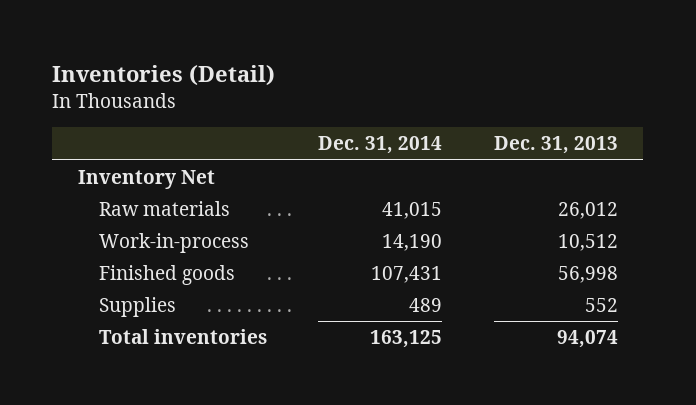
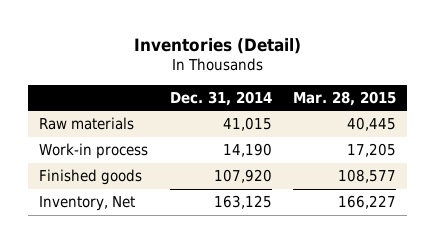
- | Dec. 31, 2014 | Dec. 31, 2013
+ | Dec. 31, 2014 | Mar. 28, 2015
- Inventory Net
- Work-in-process | 14,190 | 10,512
- Finished goods | 107,431 | 56,998
- Supplies | 489 | 552
- Total inventories | 163,125 | 94,074
+ Work-in process | 14,190 | 17,205
+ Finished goods | 107,920 | 108,577
+ Inventory, Net | 163,125 | 166,227

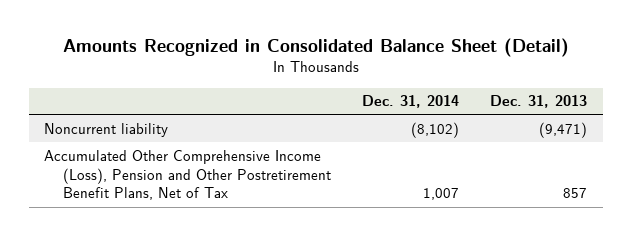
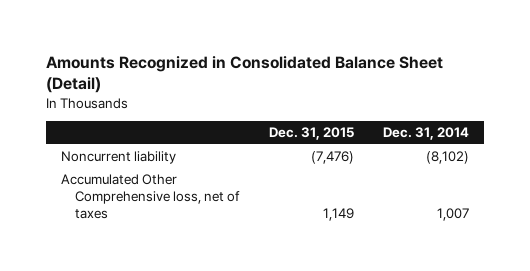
- | Dec. 31, 2014 | Dec. 31, 2013
+ | Dec. 31, 2015 | Dec. 31, 2014
- Accumulated Other Comprehensive Income (Loss), Pension and Other Postretirement Benefit Plans, Net of Tax | 1,007 | 857
+ Accumulated Other Comprehensive loss, net of taxes | 1,149 | 1,007

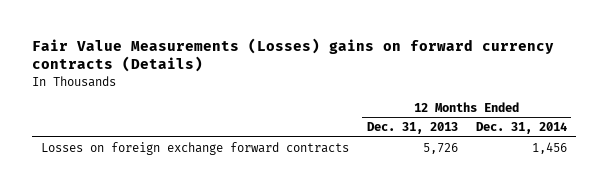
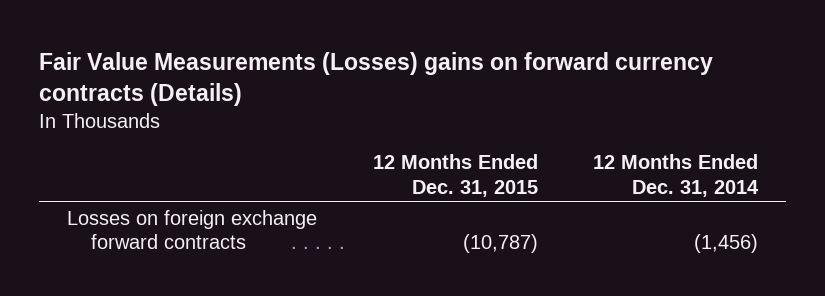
- | 12 Months Ended Dec. 31, 2013 | 12 Months Ended Dec. 31, 2014
+ | 12 Months Ended Dec. 31, 2015 | 12 Months Ended Dec. 31, 2014
- Losses on foreign exchange forward contracts | 5,726 | 1,456
+ Losses on foreign exchange forward contracts | (10,787) | (1,456)

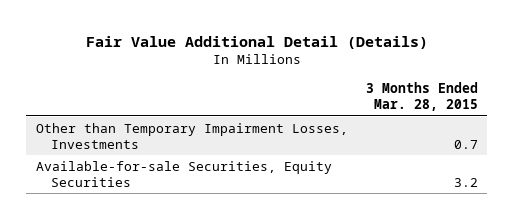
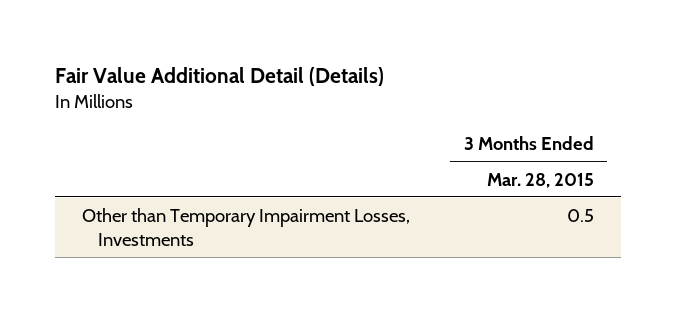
- Other than Temporary Impairment Losses, Investments | 0.7
- Available-for-sale Securities, Equity Securities | 3.2
+ Other than Temporary Impairment Losses, Investments | 0.5

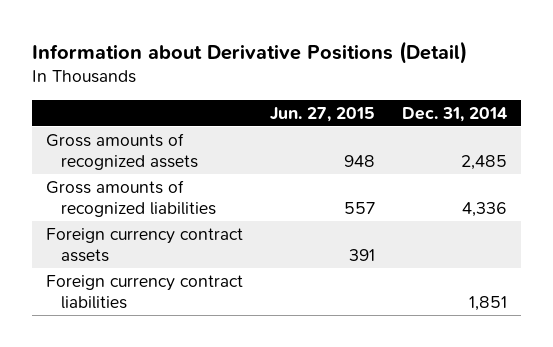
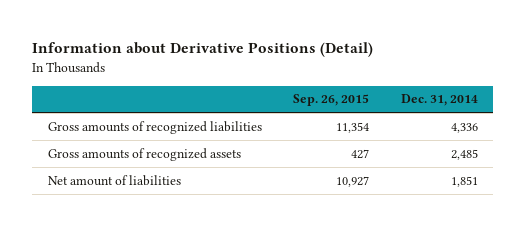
- | Jun. 27, 2015 | Dec. 31, 2014
+ | Sep. 26, 2015 | Dec. 31, 2014
- Foreign currency contract assets | 391 |
- Foreign currency contract liabilities | | 1,851
moved down: Gross amounts of recognized assets | 427 | 2,485
+ Net amount of liabilities | 10,927 | 1,851

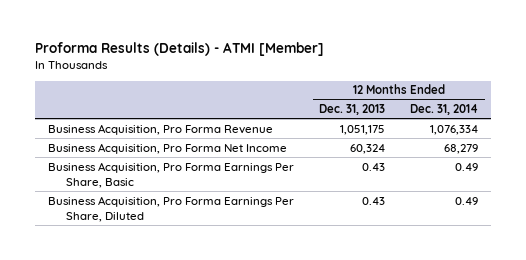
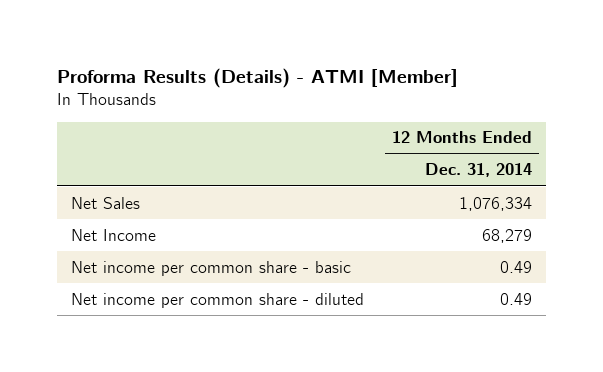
- | 12 Months Ended Dec. 31, 2013 | 12 Months Ended Dec. 31, 2014
+ | 12 Months Ended Dec. 31, 2014
- Business Acquisition, Pro Forma Revenue | 1,051,175 | 1,076,334
- Business Acquisition, Pro Forma Net Income | 60,324 | 68,279
- Business Acquisition, Pro Forma Earnings Per Share, Basic | 0.43 | 0.49
- Business Acquisition, Pro Forma Earnings Per Share, Diluted | 0.43 | 0.49
+ Net Sales | 1,076,334
+ Net Income | 68,279
+ Net income per common share - basic | 0.49
+ Net income per common share - diluted | 0.49

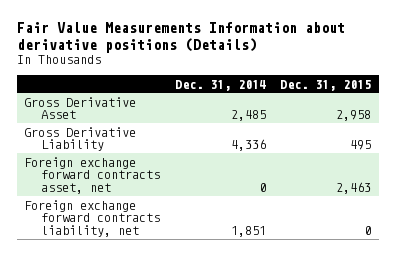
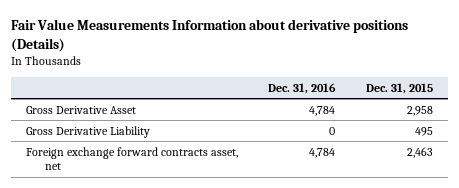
- | Dec. 31, 2014 | Dec. 31, 2015
+ | Dec. 31, 2016 | Dec. 31, 2015
- Foreign exchange forward contracts liability, net | 1,851 | 0

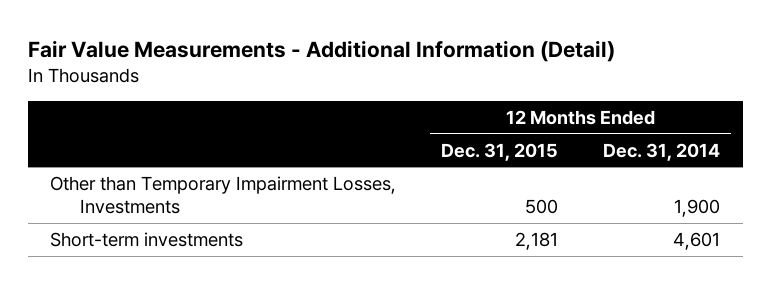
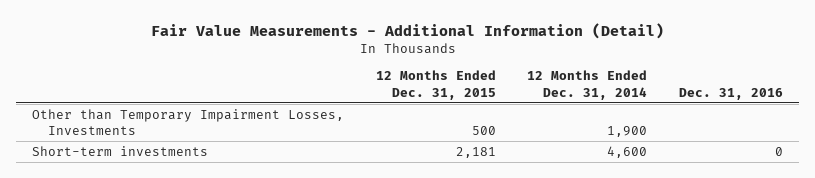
- | 12 Months Ended Dec. 31, 2015 | 12 Months Ended Dec. 31, 2014
+ | 12 Months Ended Dec. 31, 2015 | 12 Months Ended Dec. 31, 2014 | Dec. 31, 2016
- Short-term investments | 2,181 | 4,601
+ Short-term investments | 2,181 | 4,600 | 0

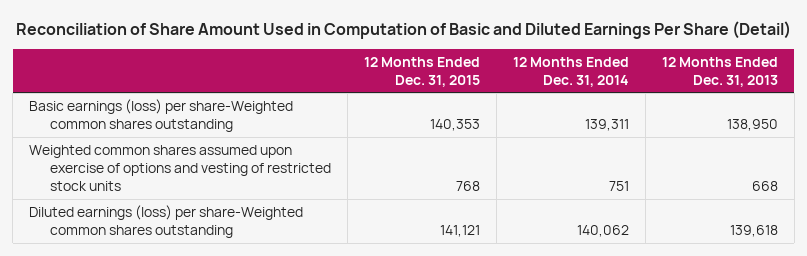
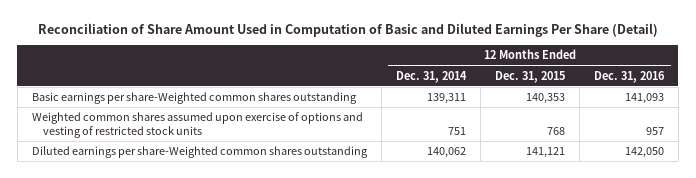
- | 12 Months Ended Dec. 31, 2015 | 12 Months Ended Dec. 31, 2014 | 12 Months Ended Dec. 31, 2013
+ | 12 Months Ended Dec. 31, 2014 | 12 Months Ended Dec. 31, 2015 | 12 Months Ended Dec. 31, 2016
- Basic earnings (loss) per share-Weighted common shares outstanding | 140,353 | 139,311 | 138,950
+ Basic earnings per share-Weighted common shares outstanding | 139,311 | 140,353 | 141,093
- Diluted earnings (loss) per share-Weighted common shares outstanding | 141,121 | 140,062 | 139,618
+ Diluted earnings per share-Weighted common shares outstanding | 140,062 | 141,121 | 142,050

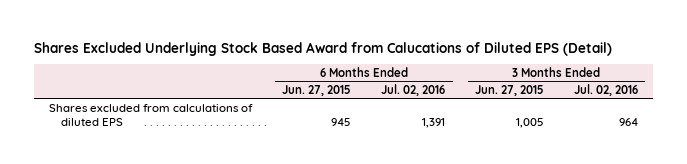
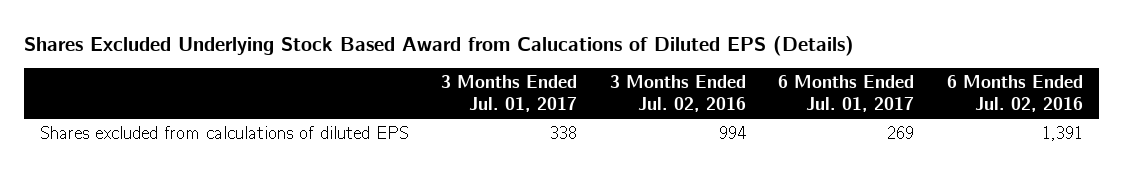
- Shares Excluded Underlying Stock Based Award from Calucations of Diluted EPS (Detail)
+ Shares Excluded Underlying Stock Based Award from Calucations of Diluted EPS (Details)
- | 6 Months Ended Jun. 27, 2015 | 6 Months Ended Jul. 02, 2016 | 3 Months Ended Jun. 27, 2015 | 3 Months Ended Jul. 02, 2016
+ | 3 Months Ended Jul. 01, 2017 | 3 Months Ended Jul. 02, 2016 | 6 Months Ended Jul. 01, 2017 | 6 Months Ended Jul. 02, 2016
- Shares excluded from calculations of diluted EPS | 945 | 1,391 | 1,005 | 964
+ Shares excluded from calculations of diluted EPS | 338 | 994 | 269 | 1,391

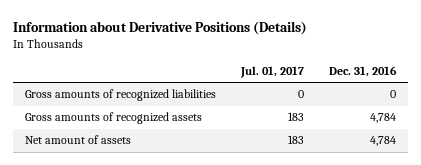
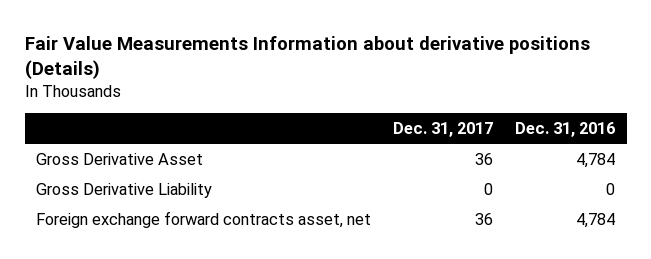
- Information about Derivative Positions (Details)
+ Fair Value Measurements Information about derivative positions (Details)
- | Jul. 01, 2017 | Dec. 31, 2016
+ | Dec. 31, 2017 | Dec. 31, 2016
- Gross amounts of recognized liabilities | 0 | 0
- Gross amounts of recognized assets | 183 | 4,784
- Net amount of assets | 183 | 4,784
+ Gross Derivative Asset | 36 | 4,784
+ Gross Derivative Liability | 0 | 0
+ Foreign exchange forward contracts asset, net | 36 | 4,784

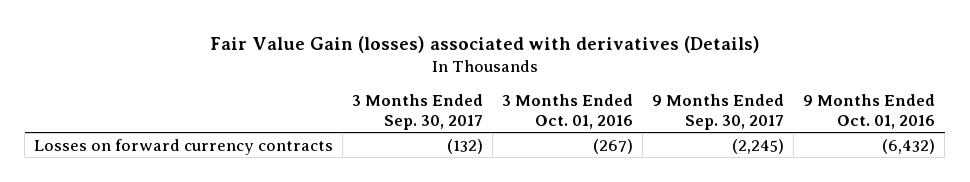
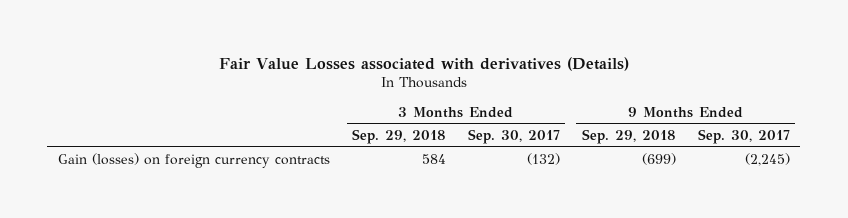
- Fair Value Gain (losses) associated with derivatives (Details)
+ Fair Value Losses associated with derivatives (Details)
- | 3 Months Ended Sep. 30, 2017 | 3 Months Ended Oct. 01, 2016 | 9 Months Ended Sep. 30, 2017 | 9 Months Ended Oct. 01, 2016
+ | 3 Months Ended Sep. 29, 2018 | 3 Months Ended Sep. 30, 2017 | 9 Months Ended Sep. 29, 2018 | 9 Months Ended Sep. 30, 2017
- Losses on forward currency contracts | (132) | (267) | (2,245) | (6,432)
+ Gain (losses) on foreign currency contracts | 584 | (132) | (699) | (2,245)

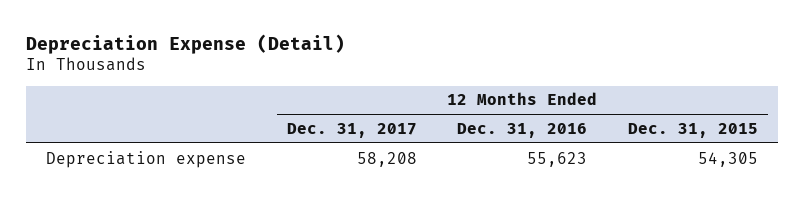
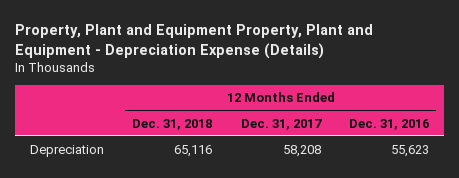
- Depreciation Expense (Detail)
+ Property, Plant and Equipment Property, Plant and Equipment - Depreciation Expense (Details)
- | 12 Months Ended Dec. 31, 2017 | 12 Months Ended Dec. 31, 2016 | 12 Months Ended Dec. 31, 2015
+ | 12 Months Ended Dec. 31, 2018 | 12 Months Ended Dec. 31, 2017 | 12 Months Ended Dec. 31, 2016
- Depreciation expense | 58,208 | 55,623 | 54,305
+ Depreciation | 65,116 | 58,208 | 55,623

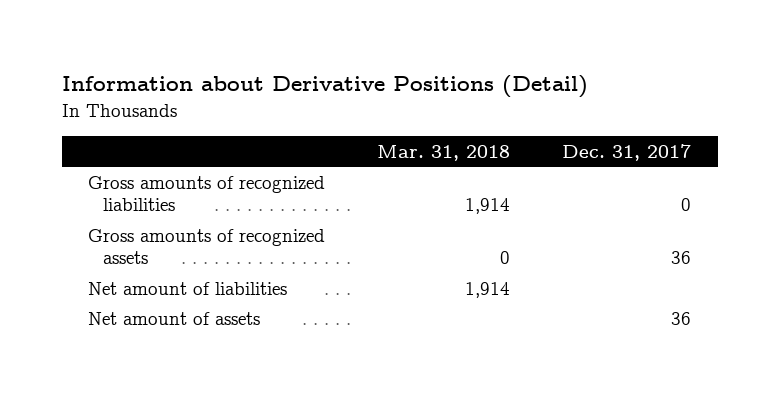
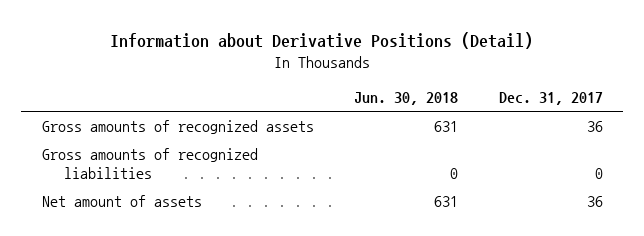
- | Mar. 31, 2018 | Dec. 31, 2017
+ | Jun. 30, 2018 | Dec. 31, 2017
- Net amount of liabilities | 1,914 |
moved down: Gross amounts of recognized liabilities | 0 | 0

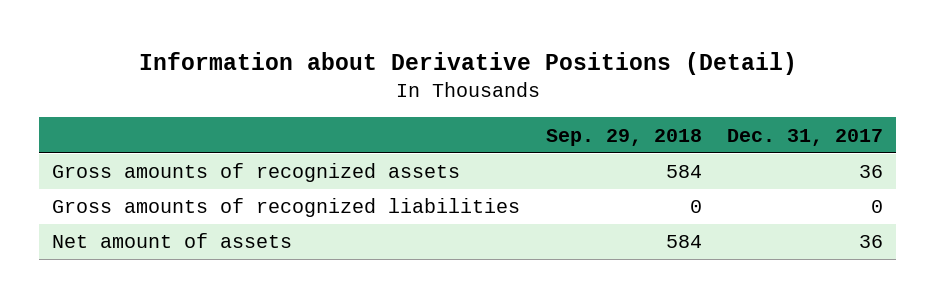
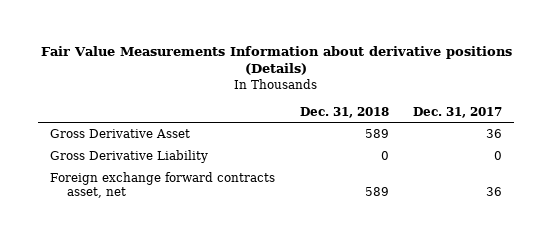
- Information about Derivative Positions (Detail)
+ Fair Value Measurements Information about derivative positions (Details)
- | Sep. 29, 2018 | Dec. 31, 2017
+ | Dec. 31, 2018 | Dec. 31, 2017
- Gross amounts of recognized assets | 584 | 36
- Gross amounts of recognized liabilities | 0 | 0
- Net amount of assets | 584 | 36
+ Gross Derivative Asset | 589 | 36
+ Gross Derivative Liability | 0 | 0
+ Foreign exchange forward contracts asset, net | 589 | 36

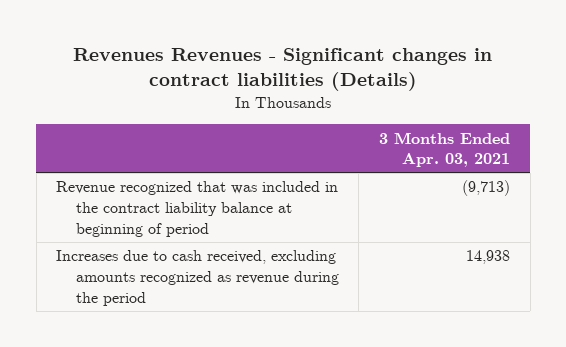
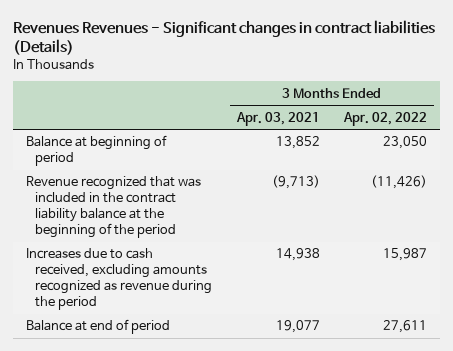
- | 3 Months Ended Apr. 03, 2021
+ | 3 Months Ended Apr. 03, 2021 | 3 Months Ended Apr. 02, 2022
- Revenue recognized that was included in the contract liability balance at beginning of period | (9,713)
+ Balance at beginning of period | 13,852 | 23,050
+ Revenue recognized that was included in the contract liability balance at the beginning of the period | (9,713) | (11,426)
+ Balance at end of period | 19,077 | 27,611

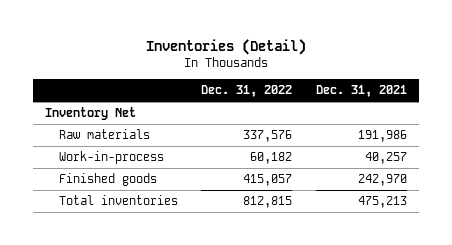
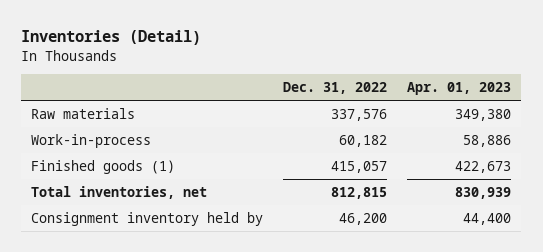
- | Dec. 31, 2022 | Dec. 31, 2021
+ | Dec. 31, 2022 | Apr. 01, 2023
- Inventory Net
- Finished goods | 415,057 | 242,970
- Total inventories | 812,815 | 475,213
+ Finished goods (1) | 415,057 | 422,673
+ Total inventories, net | 812,815 | 830,939
+ Consignment inventory held by | 46,200 | 44,400

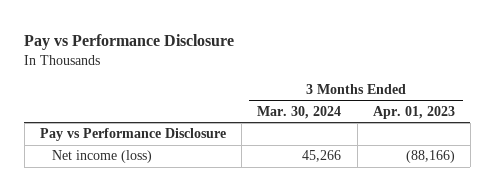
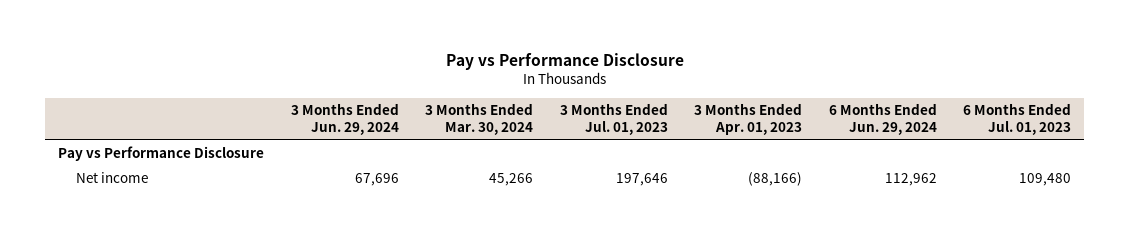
- | 3 Months Ended Mar. 30, 2024 | 3 Months Ended Apr. 01, 2023
+ | 3 Months Ended Jun. 29, 2024 | 3 Months Ended Mar. 30, 2024 | 3 Months Ended Jul. 01, 2023 | 3 Months Ended Apr. 01, 2023 | 6 Months Ended Jun. 29, 2024 | 6 Months Ended Jul. 01, 2023
- Net income (loss) | 45,266 | (88,166)
+ Net income | 67,696 | 45,266 | 197,646 | (88,166) | 112,962 | 109,480

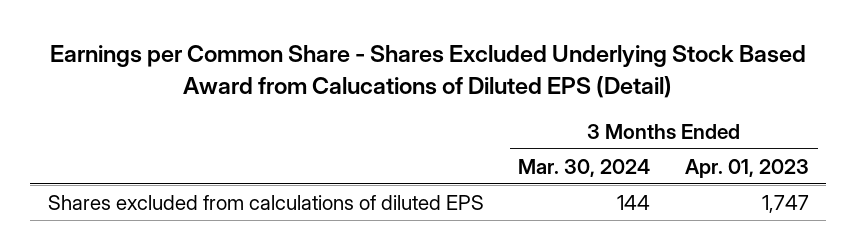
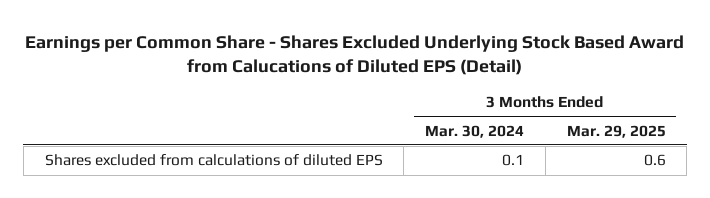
- | 3 Months Ended Mar. 30, 2024 | 3 Months Ended Apr. 01, 2023
+ | 3 Months Ended Mar. 30, 2024 | 3 Months Ended Mar. 29, 2025
- Shares excluded from calculations of diluted EPS | 144 | 1,747
+ Shares excluded from calculations of diluted EPS | 0.1 | 0.6

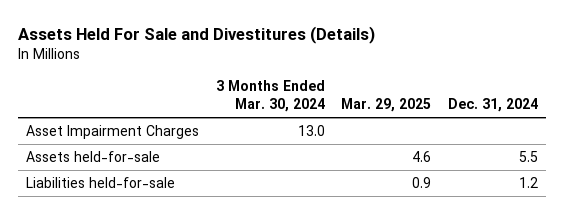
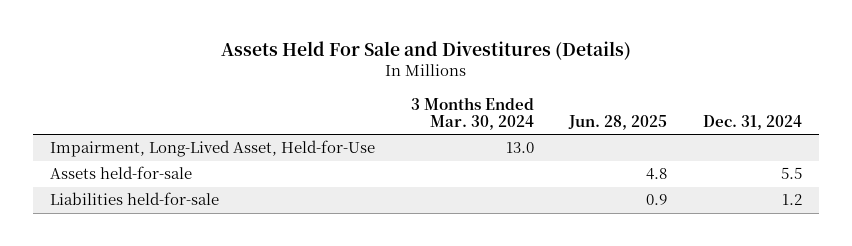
- | 3 Months Ended Mar. 30, 2024 | Mar. 29, 2025 | Dec. 31, 2024
+ | 3 Months Ended Mar. 30, 2024 | Jun. 28, 2025 | Dec. 31, 2024
- Asset Impairment Charges | 13.0 | |
+ Impairment, Long-Lived Asset, Held-for-Use | 13.0 | |

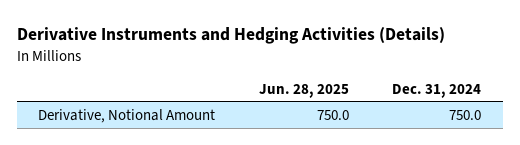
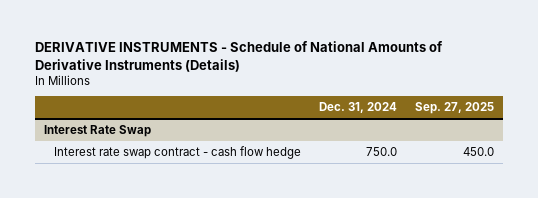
- Derivative Instruments and Hedging Activities (Details)
+ DERIVATIVE INSTRUMENTS - Schedule of National Amounts of Derivative Instruments (Details)
- | Jun. 28, 2025 | Dec. 31, 2024
+ | Dec. 31, 2024 | Sep. 27, 2025
- Derivative, Notional Amount | 750.0 | 750.0
+ Interest Rate Swap
+ Interest rate swap contract - cash flow hedge | 750.0 | 450.0

